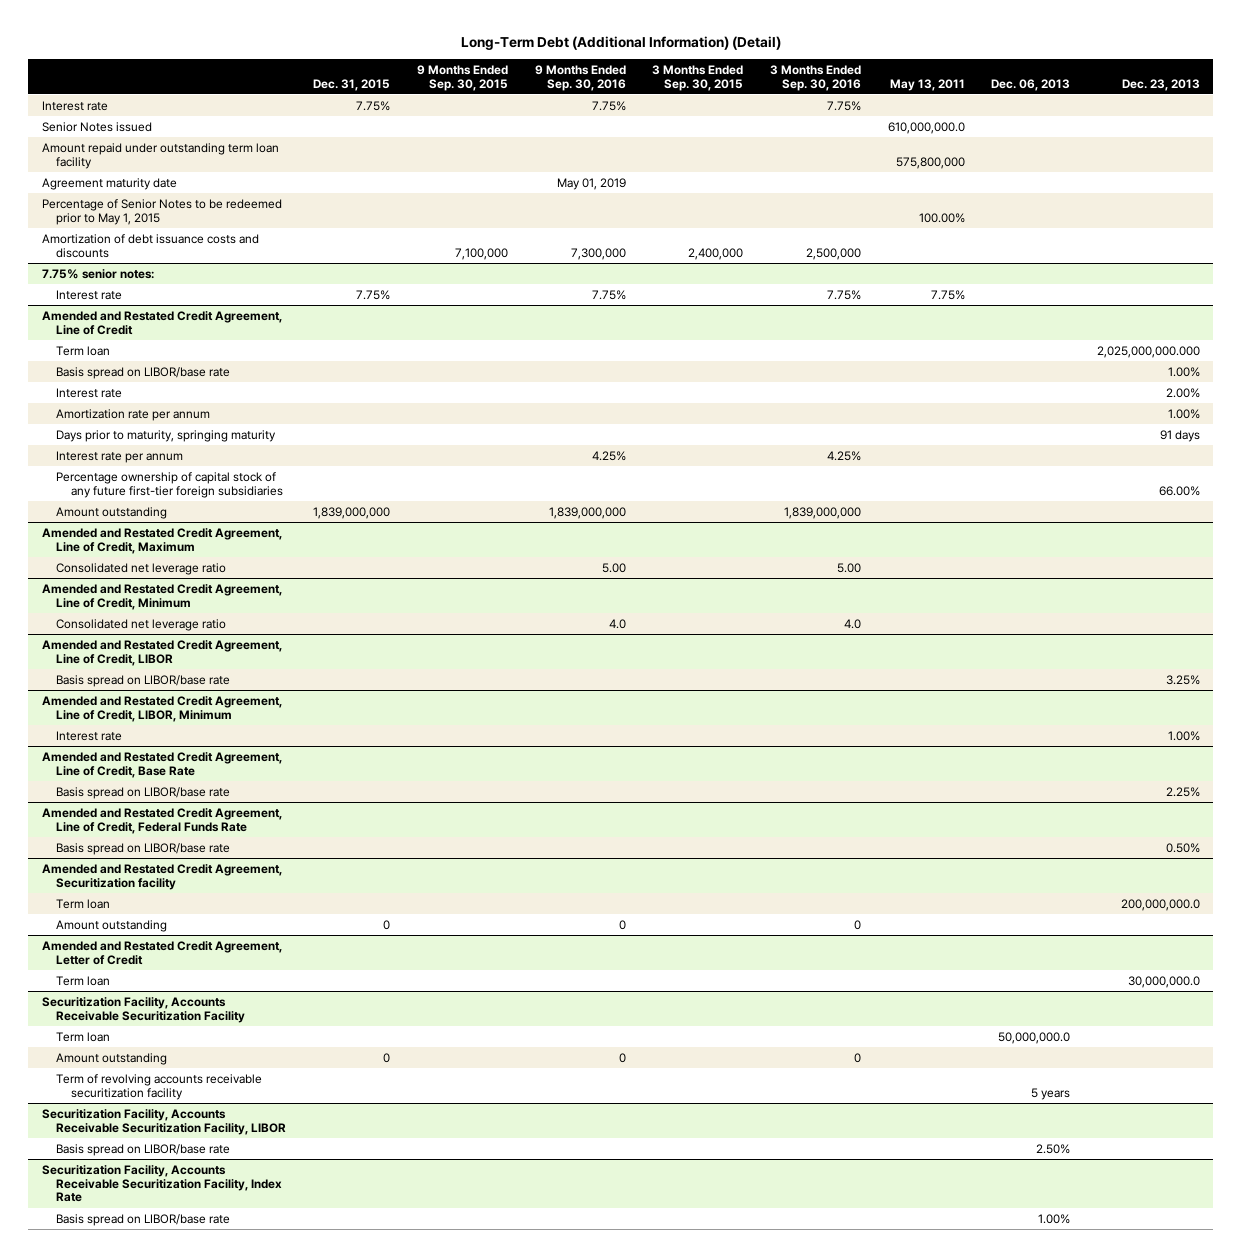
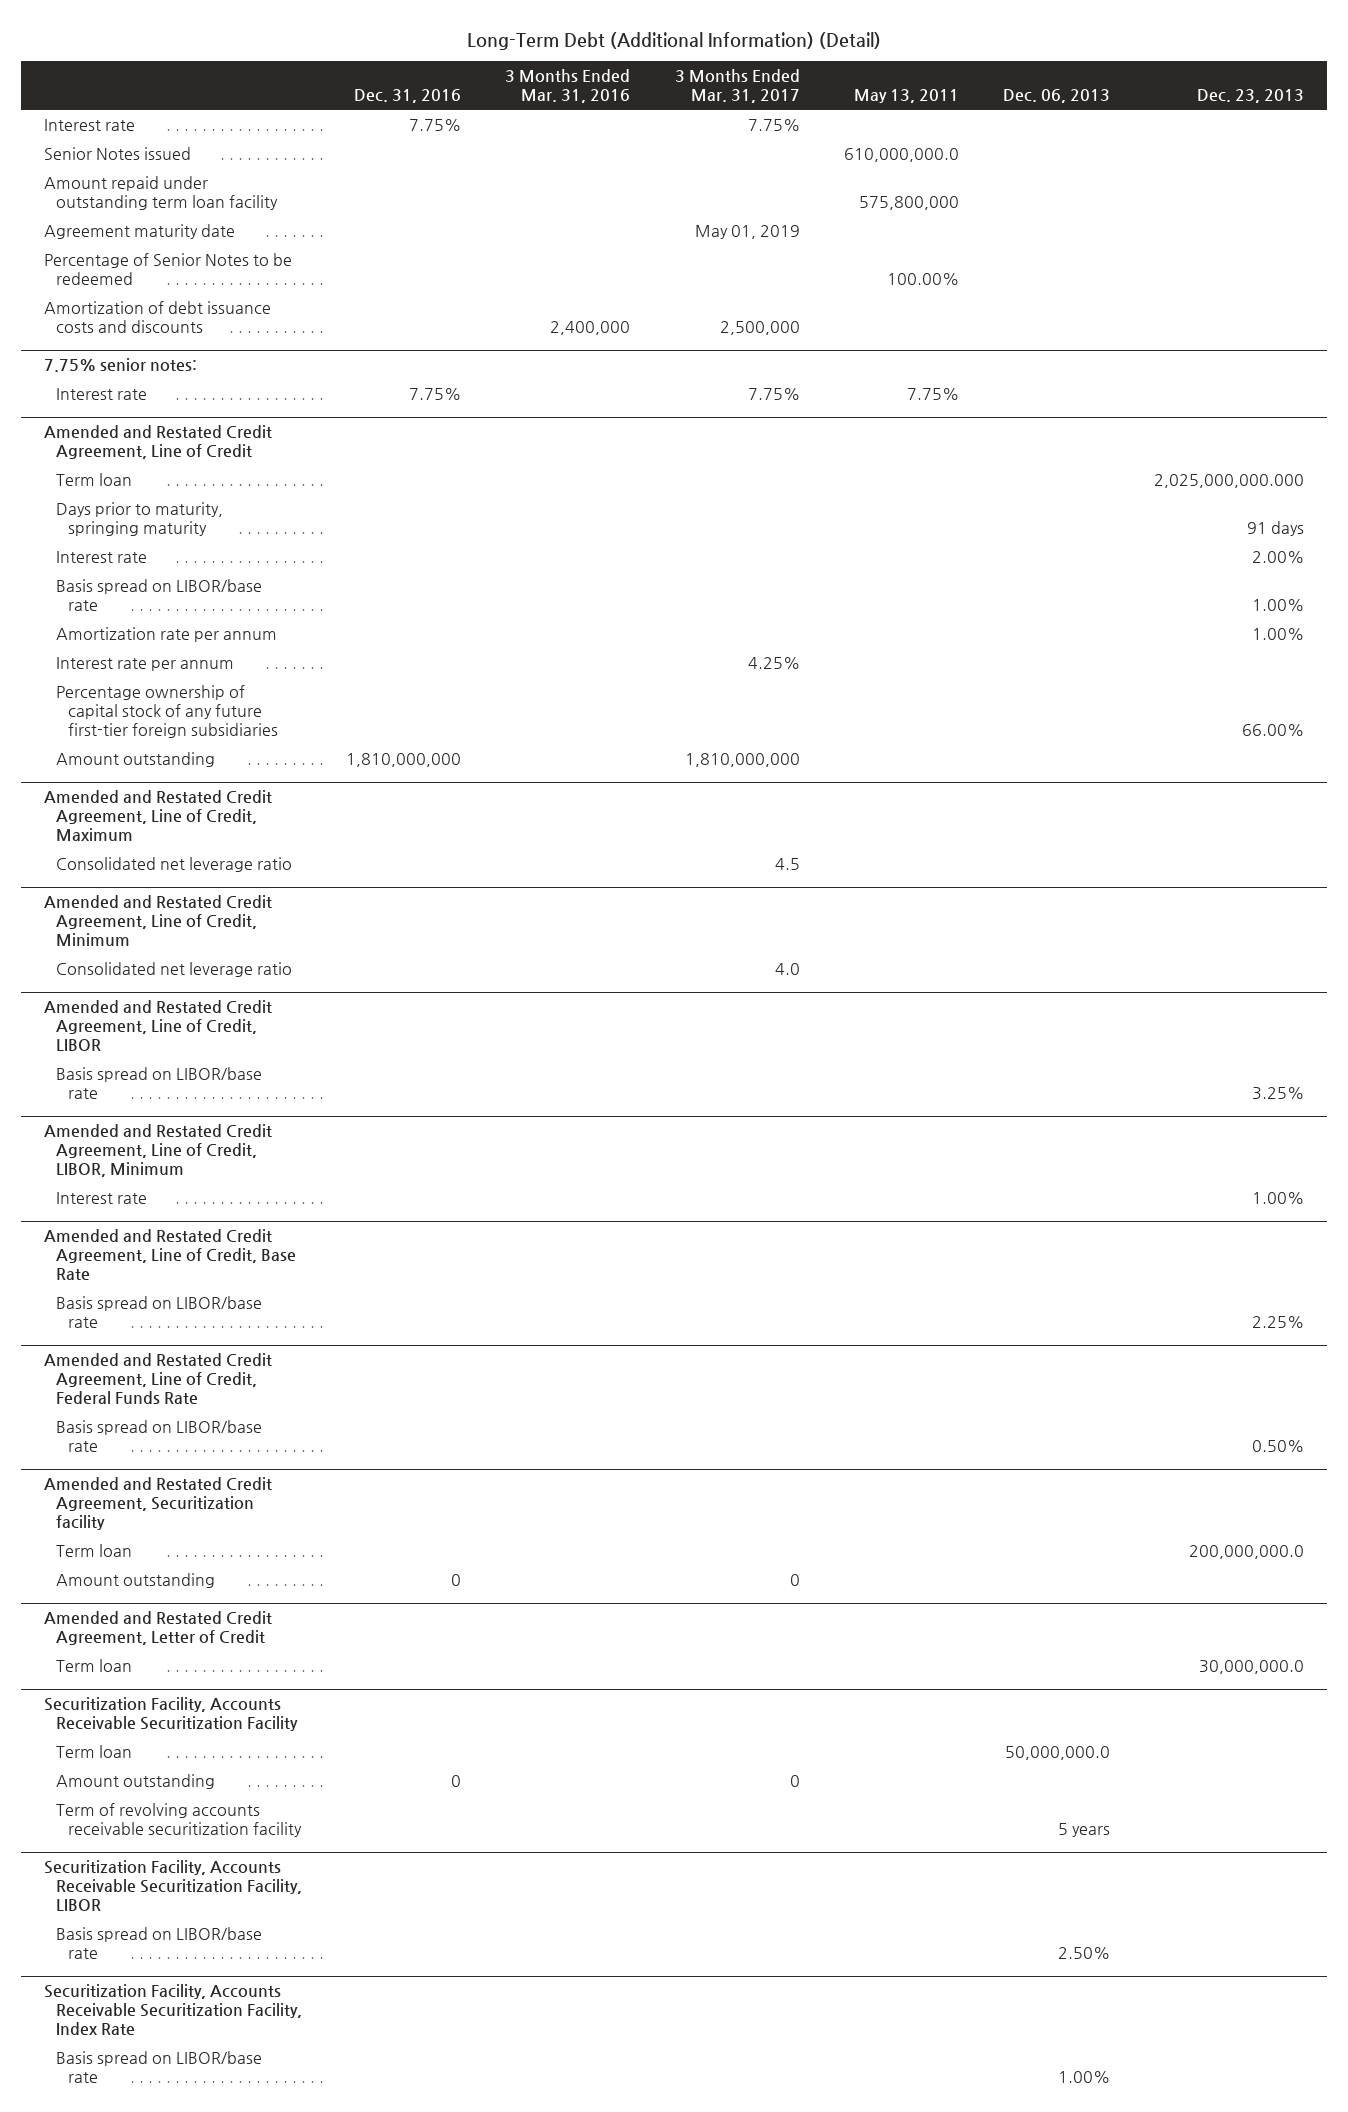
- | Dec. 31, 2015 | 9 Months Ended Sep. 30, 2015 | 9 Months Ended Sep. 30, 2016 | 3 Months Ended Sep. 30, 2015 | 3 Months Ended Sep. 30, 2016 | May 13, 2011 | Dec. 06, 2013 | Dec. 23, 2013
+ | Dec. 31, 2016 | 3 Months Ended Mar. 31, 2016 | 3 Months Ended Mar. 31, 2017 | May 13, 2011 | Dec. 06, 2013 | Dec. 23, 2013
- Percentage of Senior Notes to be redeemed prior to May 1, 2015 | | | | | | 100.00% | |
+ Percentage of Senior Notes to be redeemed | | | | 100.00% | |
@ Amended and Restated Credit Agreement, Line of Credit
moved up: Days prior to maturity, springing maturity | | | | | | 91 days
moved down: Basis spread on LIBOR/base rate | | | | | | 1.00%

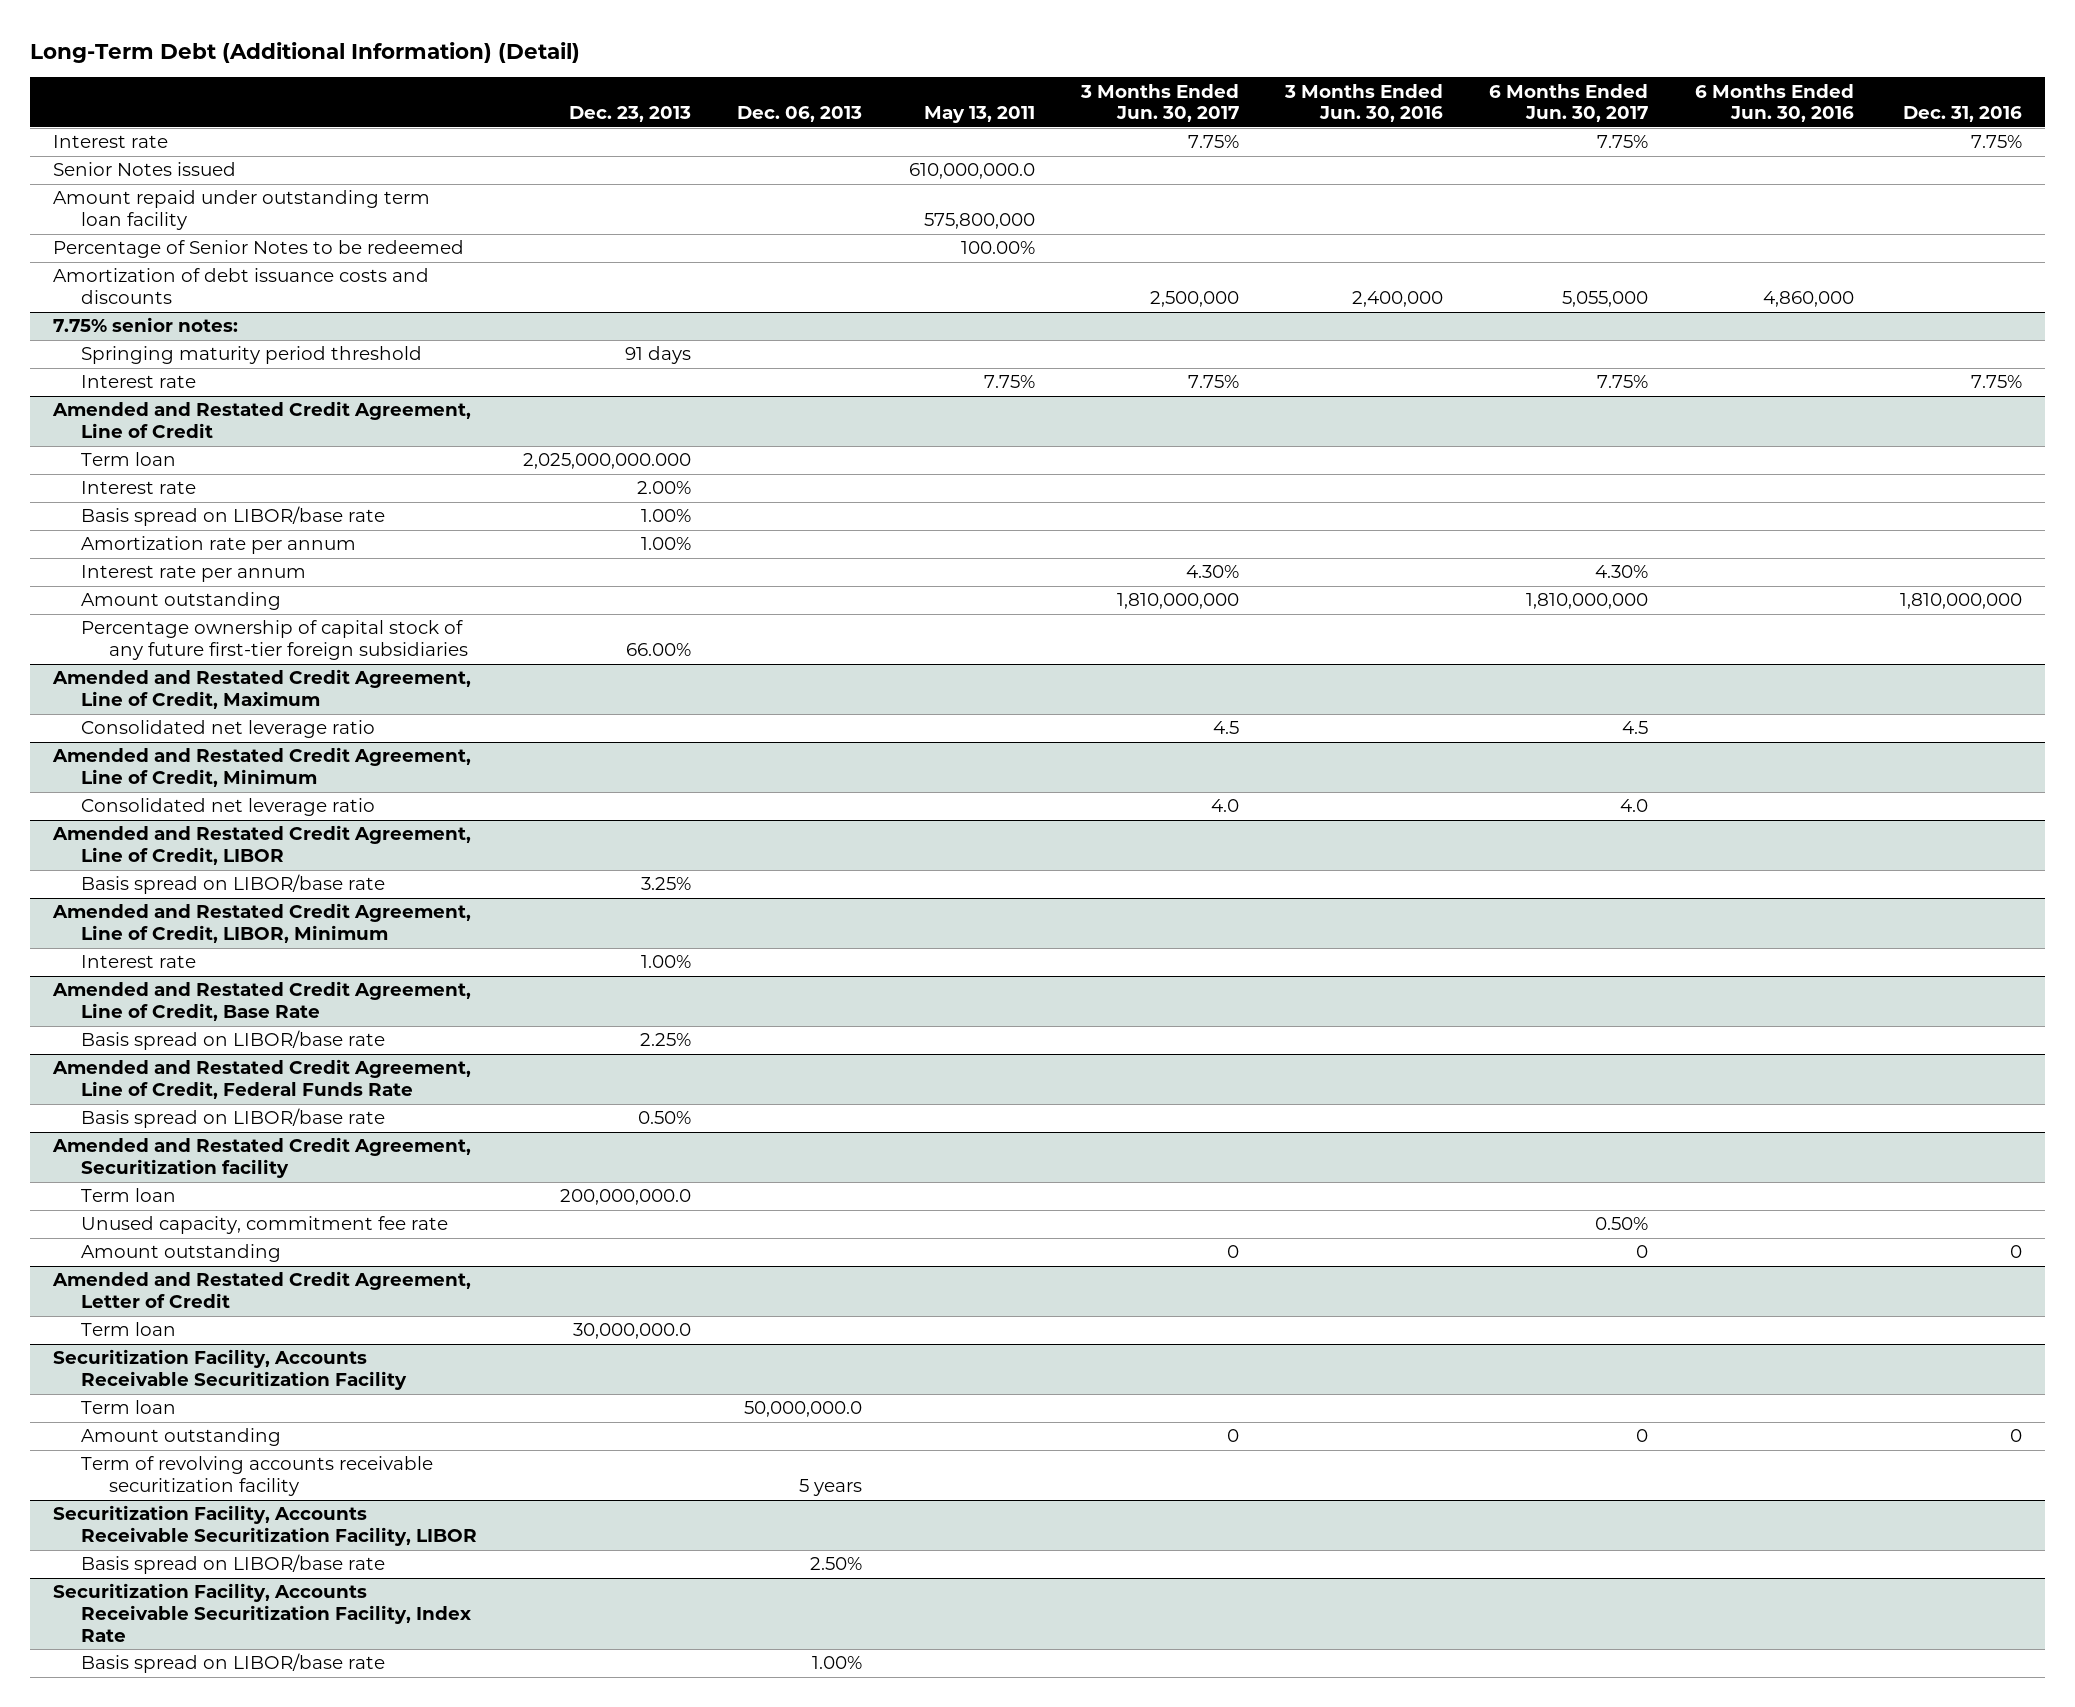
- | Dec. 31, 2016 | 3 Months Ended Mar. 31, 2016 | 3 Months Ended Mar. 31, 2017 | May 13, 2011 | Dec. 06, 2013 | Dec. 23, 2013
+ | Dec. 23, 2013 | Dec. 06, 2013 | May 13, 2011 | 3 Months Ended Jun. 30, 2017 | 3 Months Ended Jun. 30, 2016 | 6 Months Ended Jun. 30, 2017 | 6 Months Ended Jun. 30, 2016 | Dec. 31, 2016
- Agreement maturity date | | | May 01, 2019 | | |
@ 7.75% senior notes:
+ Springing maturity period threshold | 91 days | | | | | | |
@ Amended and Restated Credit Agreement, Line of Credit
- Days prior to maturity, springing maturity | | | | | | 91 days
moved down: Percentage ownership of capital stock of any future first-tier foreign subsidiaries | 66.00% | | | | | | |
@ Amended and Restated Credit Agreement, Securitization facility
+ Unused capacity, commitment fee rate | | | | | | 0.50% | |

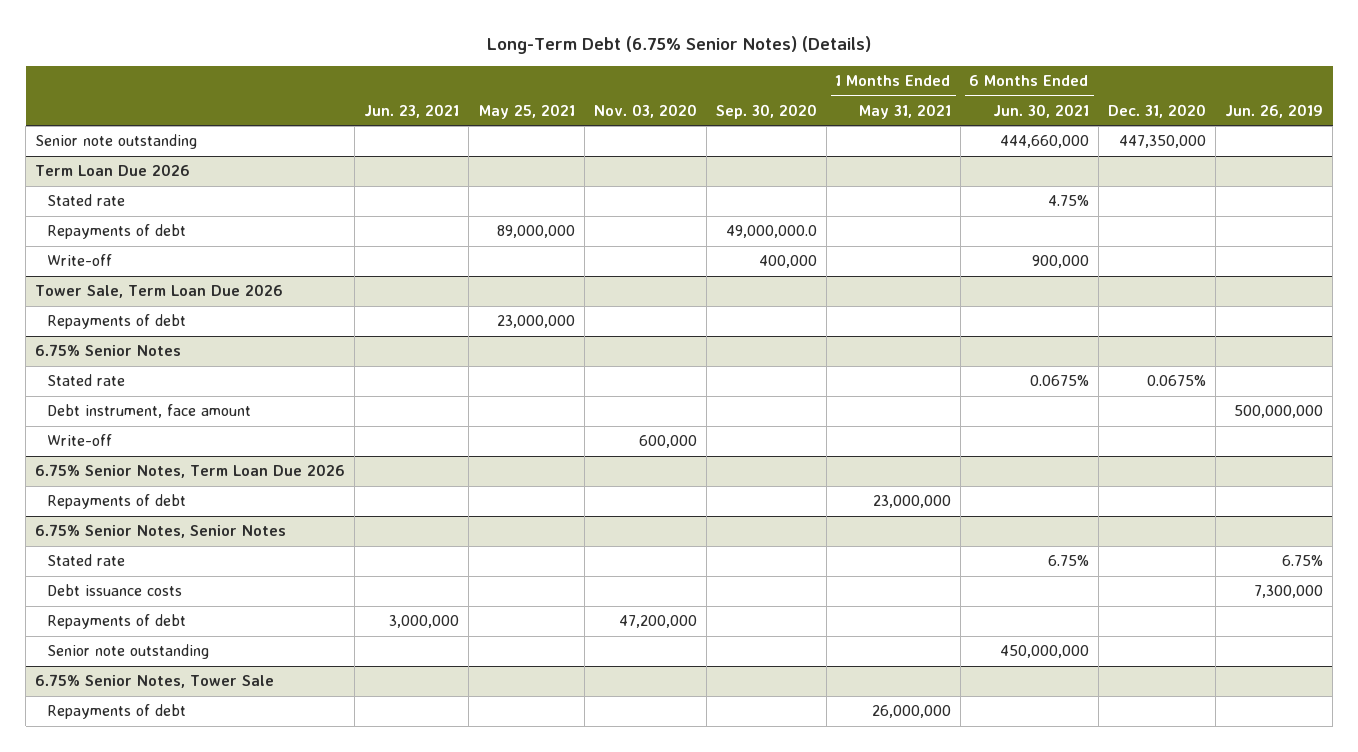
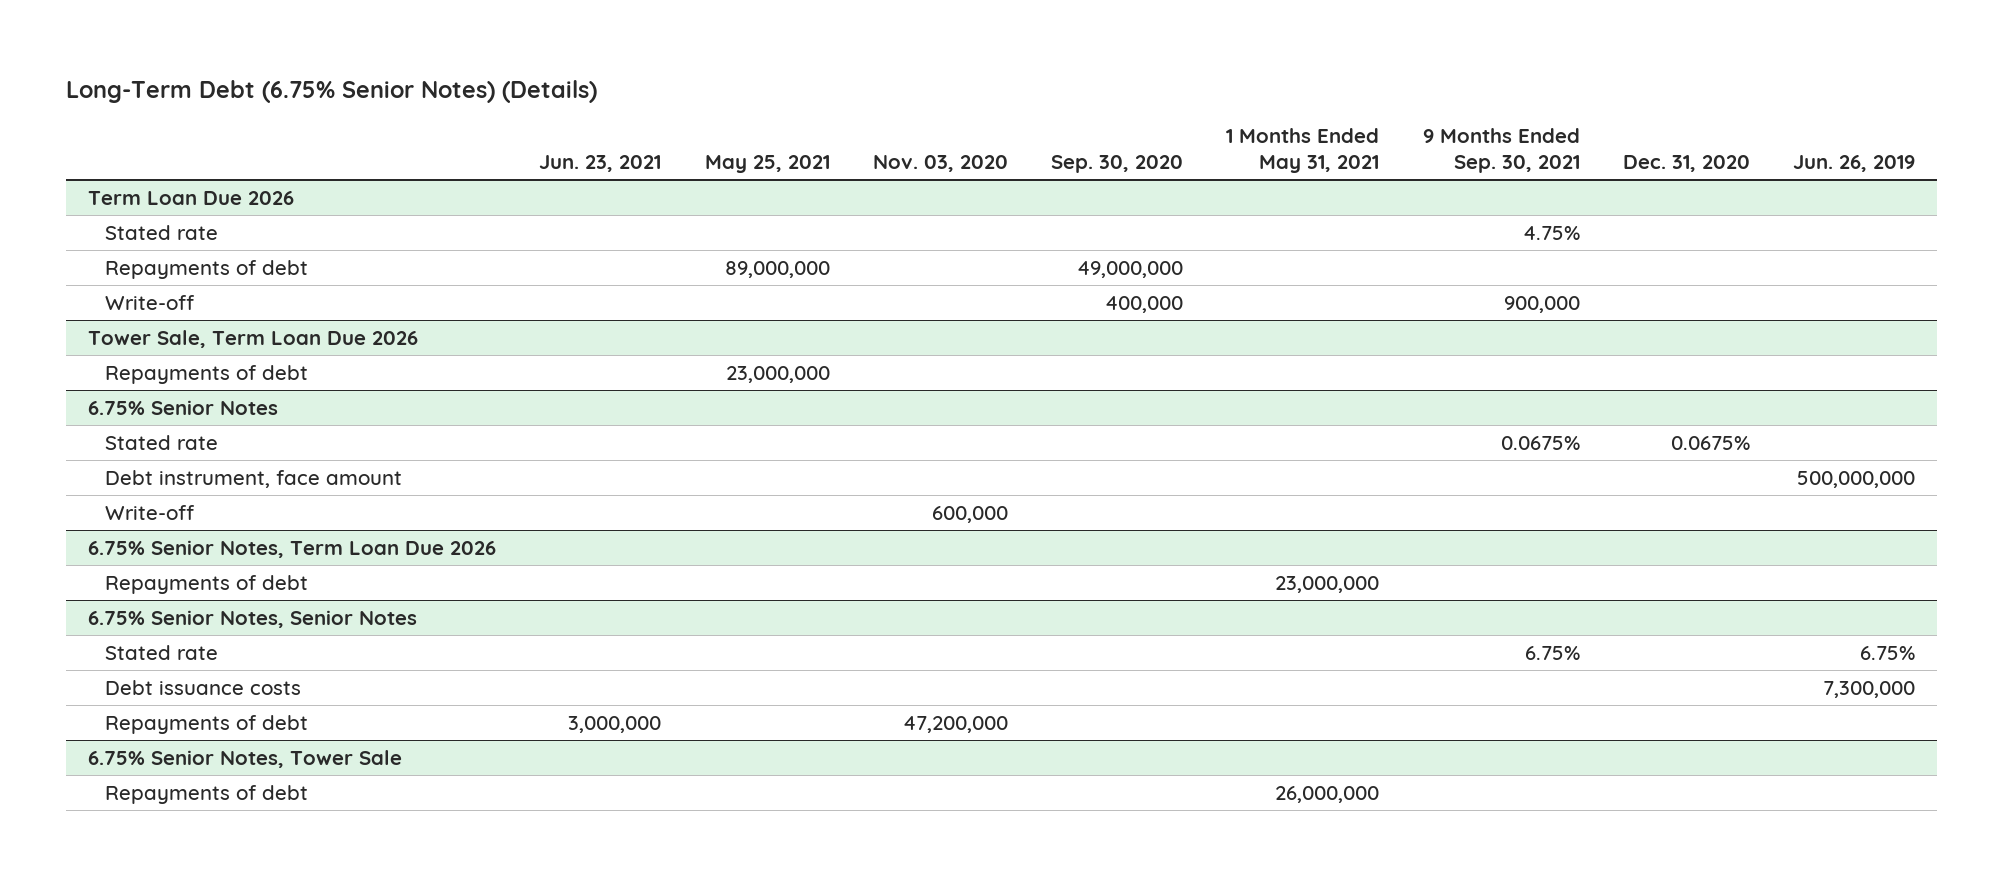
- | Jun. 23, 2021 | May 25, 2021 | Nov. 03, 2020 | Sep. 30, 2020 | 1 Months Ended May 31, 2021 | 6 Months Ended Jun. 30, 2021 | Dec. 31, 2020 | Jun. 26, 2019
+ | Jun. 23, 2021 | May 25, 2021 | Nov. 03, 2020 | Sep. 30, 2020 | 1 Months Ended May 31, 2021 | 9 Months Ended Sep. 30, 2021 | Dec. 31, 2020 | Jun. 26, 2019
- Senior note outstanding | | | | | | 444,660,000 | 447,350,000 |
@ Term Loan Due 2026
- Repayments of debt | | 89,000,000 | | 49,000,000.0 | | | |
+ Repayments of debt | | 89,000,000 | | 49,000,000 | | | |
@ 6.75% Senior Notes, Senior Notes
- Senior note outstanding | | | | | | 450,000,000 | |

